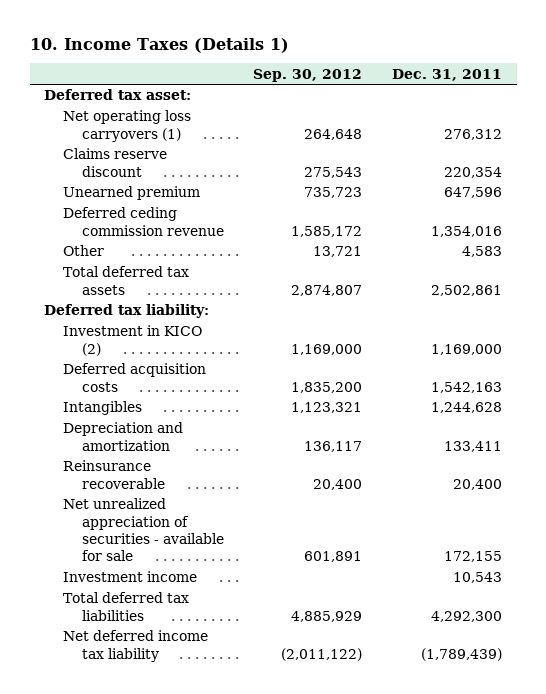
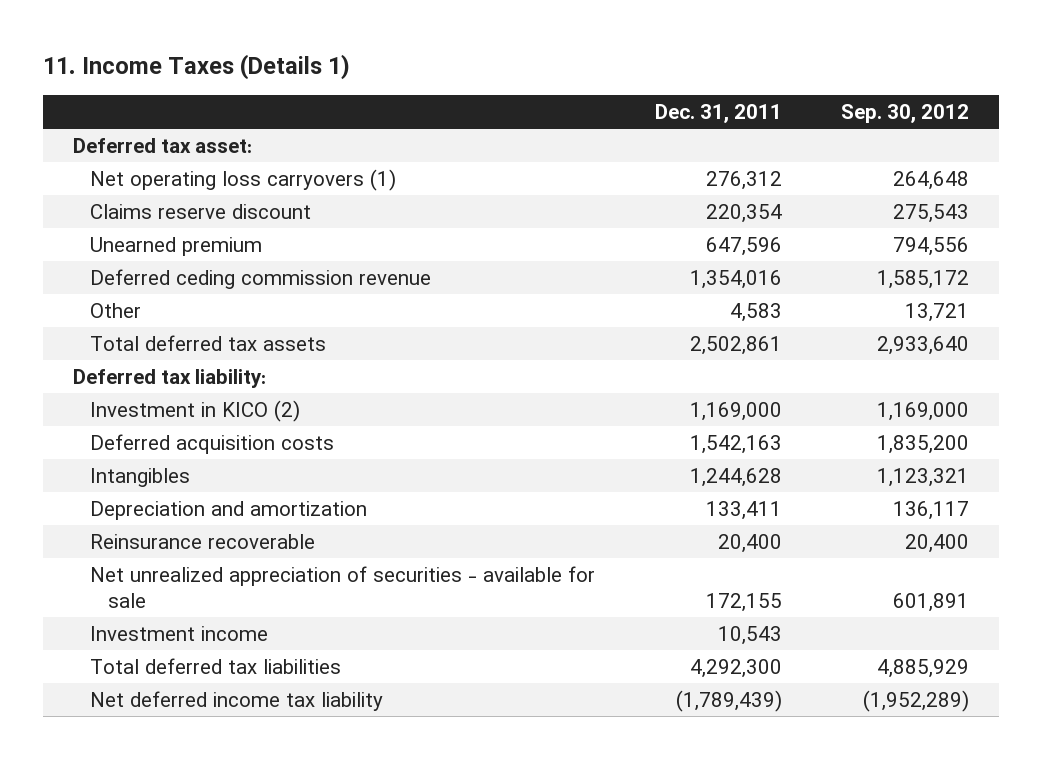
- 10. Income Taxes (Details 1)
+ 11. Income Taxes (Details 1)
- | Sep. 30, 2012 | Dec. 31, 2011
+ | Dec. 31, 2011 | Sep. 30, 2012
- Unearned premium | 735,723 | 647,596
+ Unearned premium | 647,596 | 794,556
- Total deferred tax assets | 2,874,807 | 2,502,861
+ Total deferred tax assets | 2,502,861 | 2,933,640
- Net deferred income tax liability | (2,011,122) | (1,789,439)
+ Net deferred income tax liability | (1,789,439) | (1,952,289)

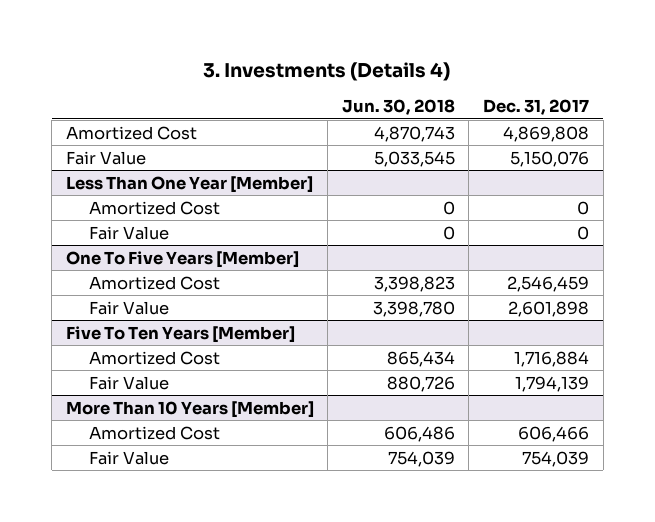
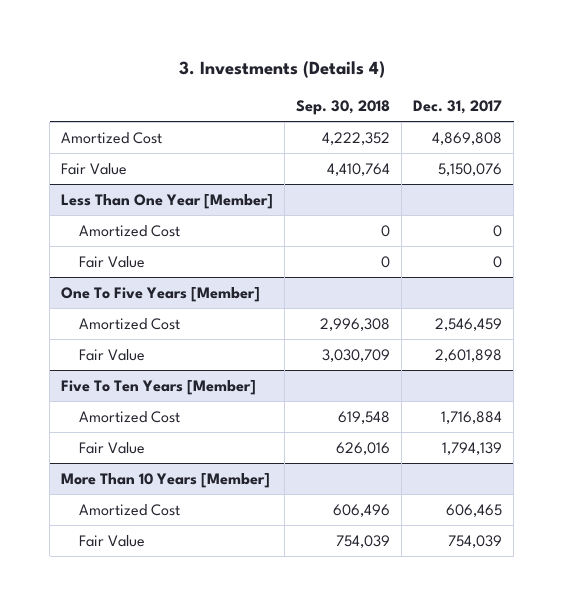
- | Jun. 30, 2018 | Dec. 31, 2017
+ | Sep. 30, 2018 | Dec. 31, 2017
@ More Than 10 Years [Member]
- Amortized Cost | 606,486 | 606,466
+ Amortized Cost | 606,496 | 606,465

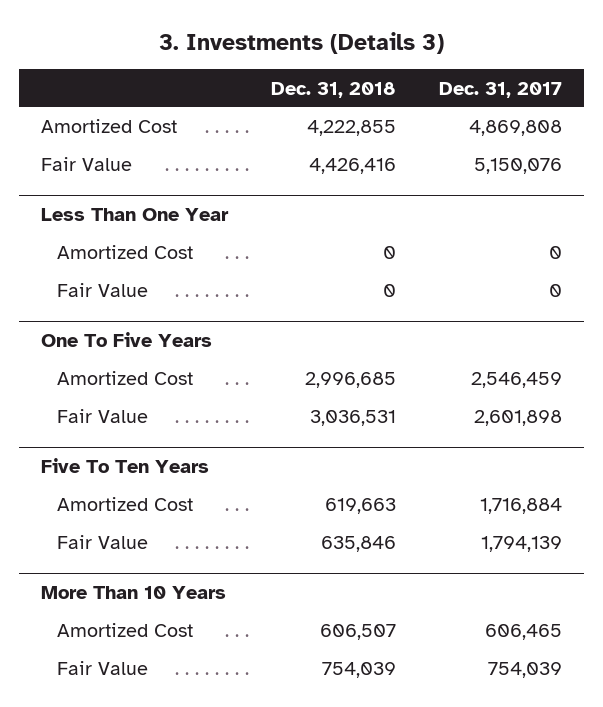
- 3. Investments (Details 4)
+ 3. Investments (Details 3)
- | Sep. 30, 2018 | Dec. 31, 2017
+ | Dec. 31, 2018 | Dec. 31, 2017
- Less Than One Year [Member]
+ Less Than One Year
- One To Five Years [Member]
+ One To Five Years
- Five To Ten Years [Member]
+ Five To Ten Years
- More Than 10 Years [Member]
+ More Than 10 Years

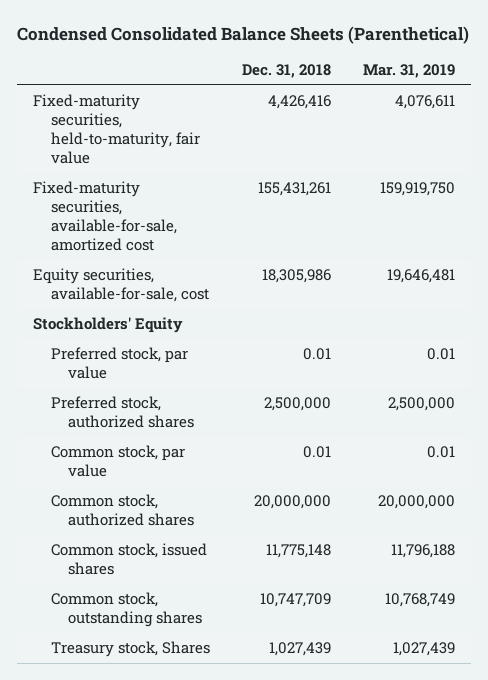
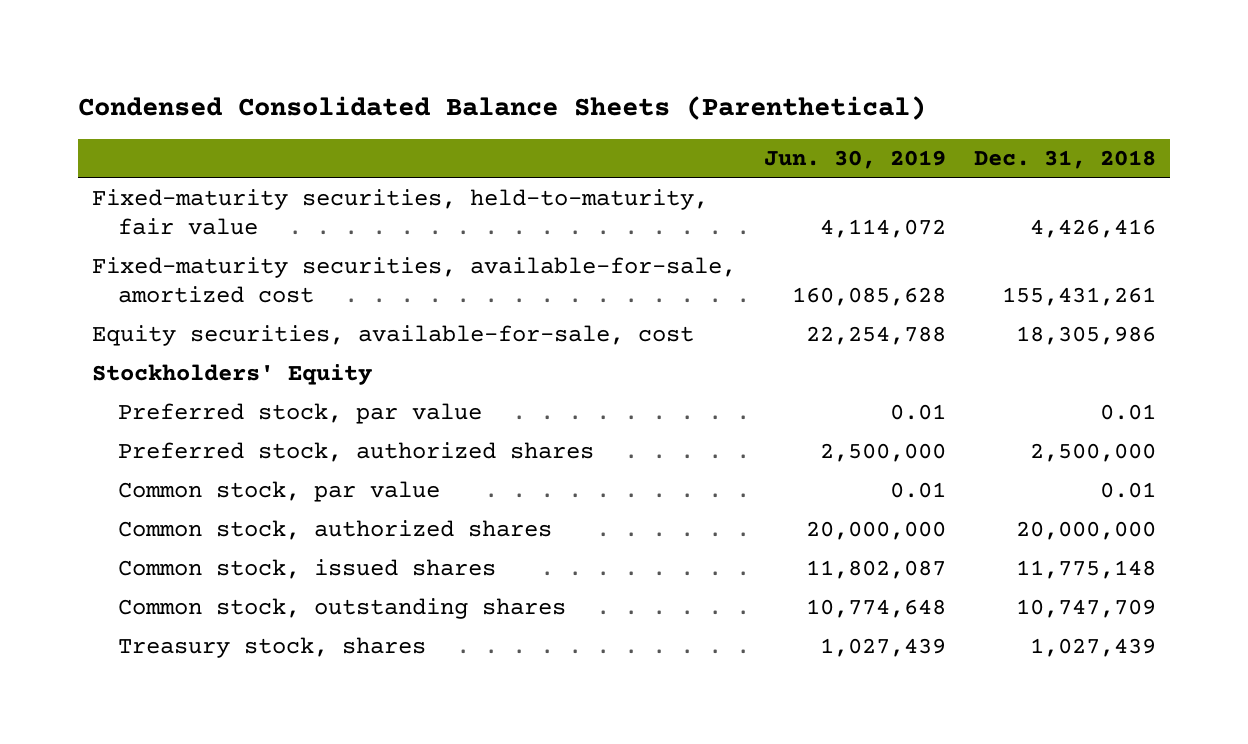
- | Dec. 31, 2018 | Mar. 31, 2019
+ | Jun. 30, 2019 | Dec. 31, 2018
- Treasury stock, Shares | 1,027,439 | 1,027,439
+ Treasury stock, shares | 1,027,439 | 1,027,439

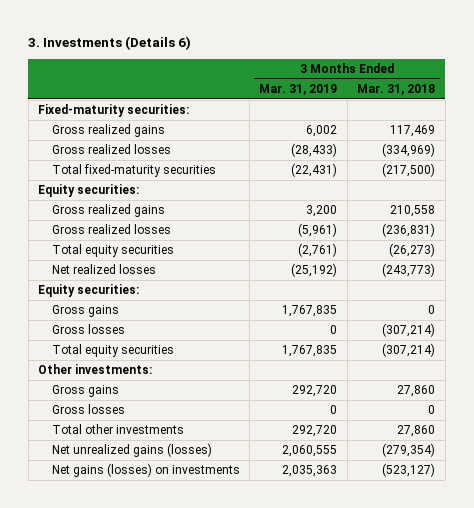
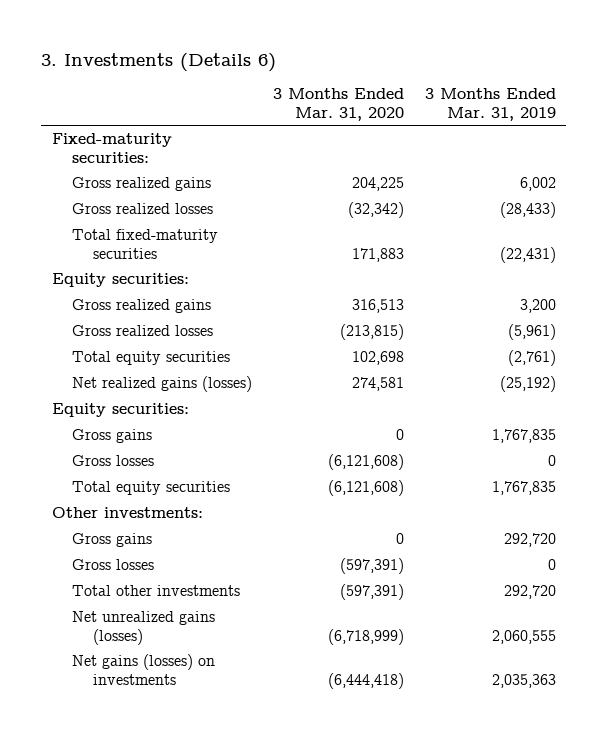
- | 3 Months Ended Mar. 31, 2019 | 3 Months Ended Mar. 31, 2018
+ | 3 Months Ended Mar. 31, 2020 | 3 Months Ended Mar. 31, 2019
- Net realized losses | (25,192) | (243,773)
+ Net realized gains (losses) | 274,581 | (25,192)

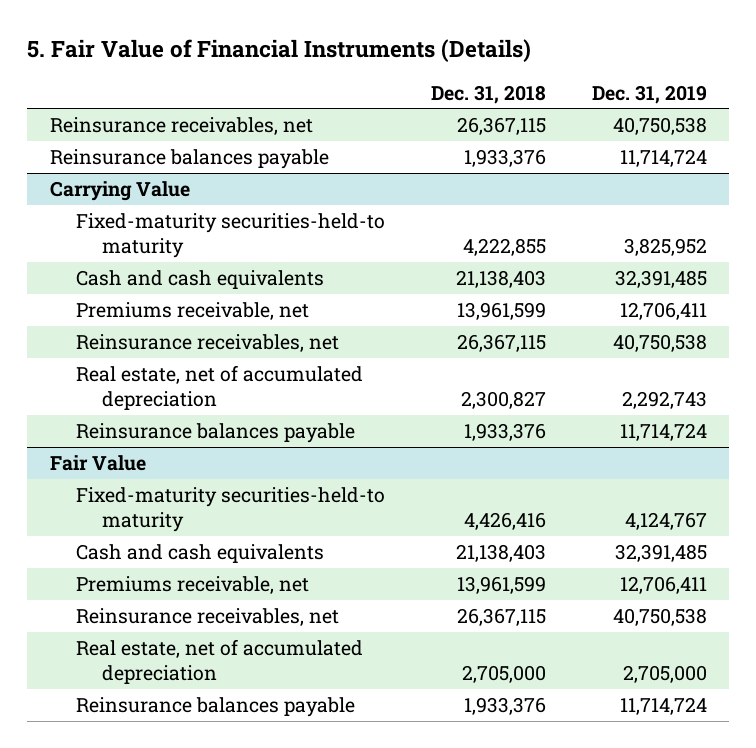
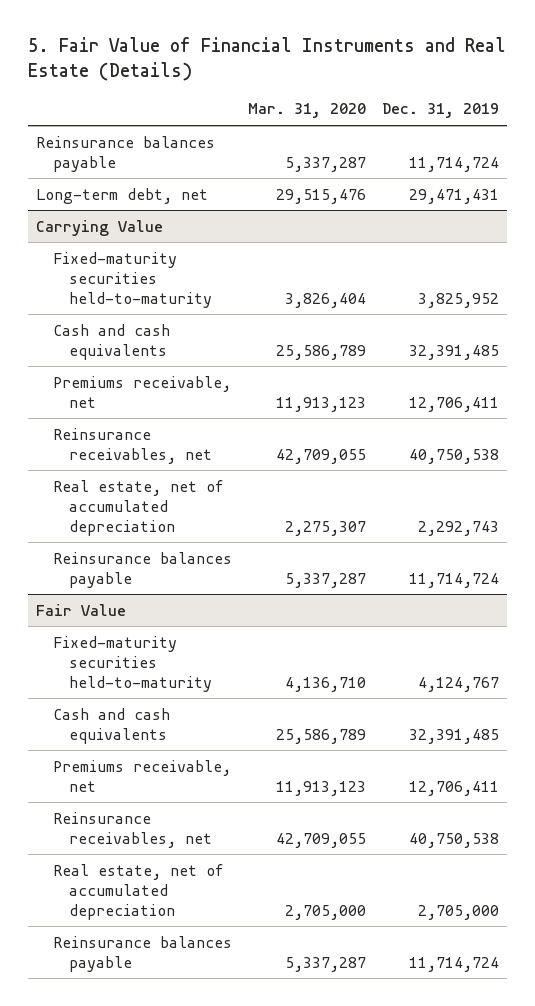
- 5. Fair Value of Financial Instruments (Details)
+ 5. Fair Value of Financial Instruments and Real Estate (Details)
- | Dec. 31, 2018 | Dec. 31, 2019
+ | Mar. 31, 2020 | Dec. 31, 2019
- Reinsurance receivables, net | 26,367,115 | 40,750,538
+ Long-term debt, net | 29,515,476 | 29,471,431
@ Carrying Value
- Fixed-maturity securities-held-to maturity | 4,222,855 | 3,825,952
+ Fixed-maturity securities held-to-maturity | 3,826,404 | 3,825,952
@ Fair Value
- Fixed-maturity securities-held-to maturity | 4,426,416 | 4,124,767
+ Fixed-maturity securities held-to-maturity | 4,136,710 | 4,124,767

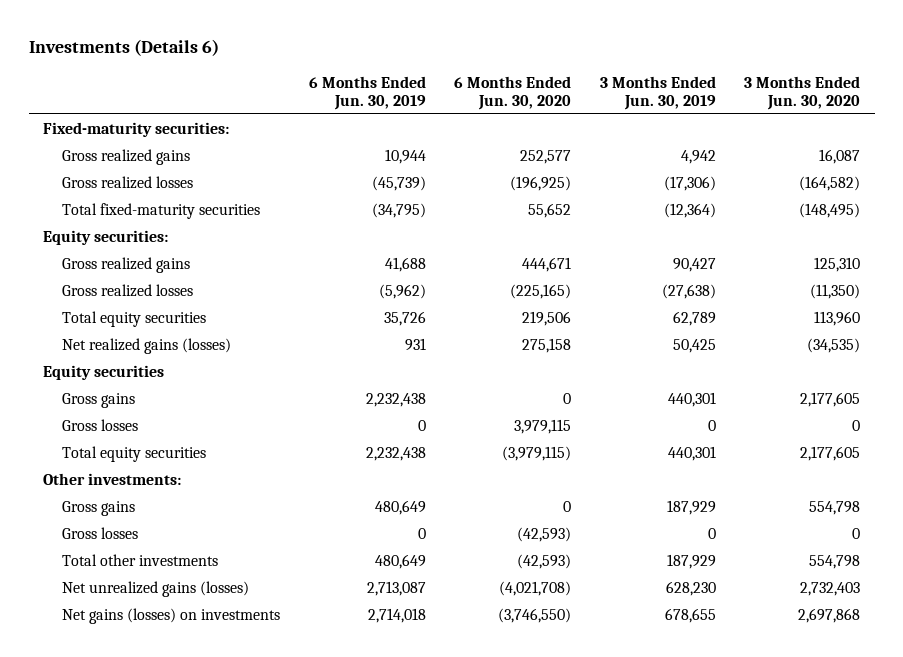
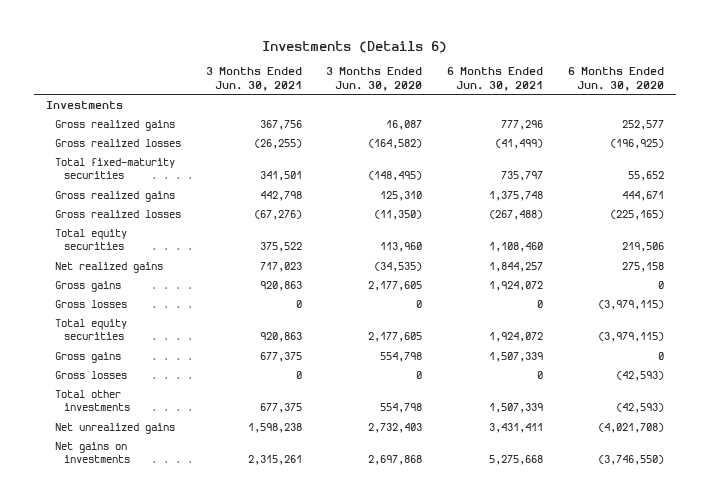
- | 6 Months Ended Jun. 30, 2019 | 6 Months Ended Jun. 30, 2020 | 3 Months Ended Jun. 30, 2019 | 3 Months Ended Jun. 30, 2020
+ | 3 Months Ended Jun. 30, 2021 | 3 Months Ended Jun. 30, 2020 | 6 Months Ended Jun. 30, 2021 | 6 Months Ended Jun. 30, 2020
- Fixed-maturity securities:
+ Investments
- Equity securities:
- Net realized gains (losses) | 931 | 275,158 | 50,425 | (34,535)
- Equity securities
+ Net realized gains | 717,023 | (34,535) | 1,844,257 | 275,158
- Gross losses | 0 | 3,979,115 | 0 | 0
+ Gross losses | 0 | 0 | 0 | (3,979,115)
- Other investments:
- Net unrealized gains (losses) | 2,713,087 | (4,021,708) | 628,230 | 2,732,403
- Net gains (losses) on investments | 2,714,018 | (3,746,550) | 678,655 | 2,697,868
+ Net unrealized gains | 1,598,238 | 2,732,403 | 3,431,411 | (4,021,708)
+ Net gains on investments | 2,315,261 | 2,697,868 | 5,275,668 | (3,746,550)

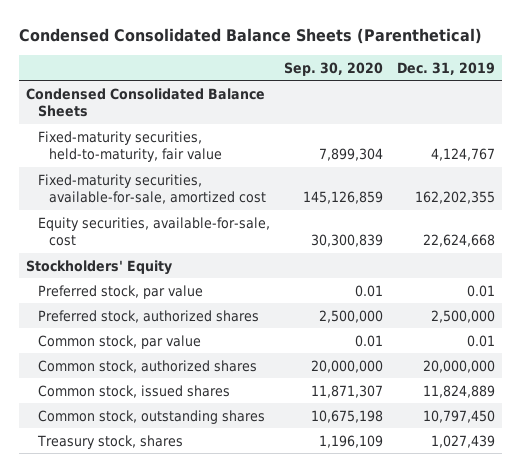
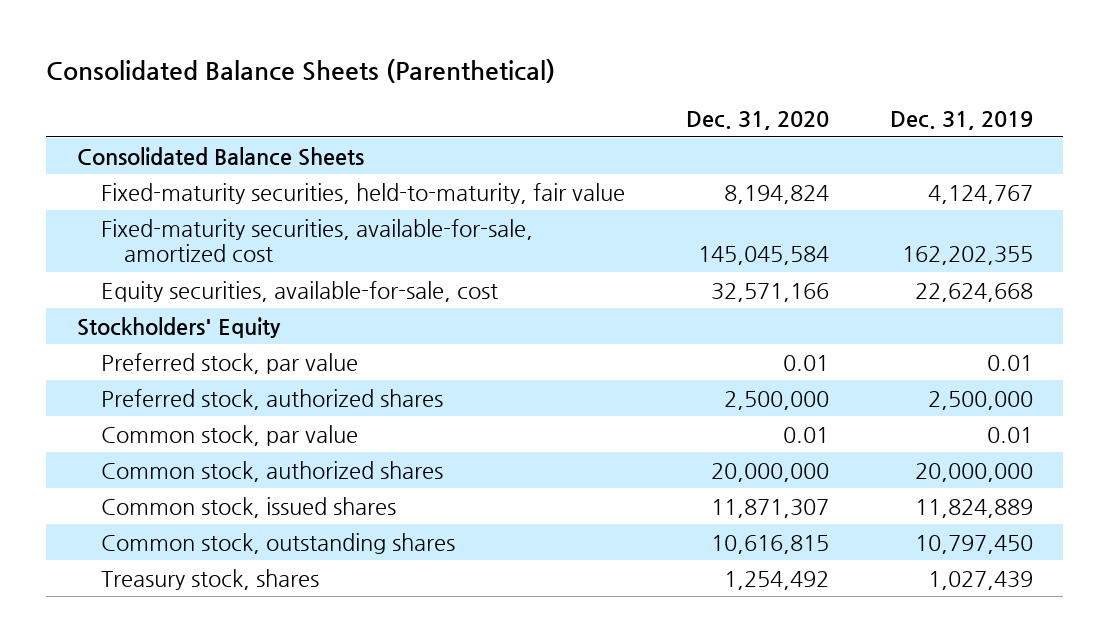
- Condensed Consolidated Balance Sheets (Parenthetical)
+ Consolidated Balance Sheets (Parenthetical)
- | Sep. 30, 2020 | Dec. 31, 2019
+ | Dec. 31, 2020 | Dec. 31, 2019
- Condensed Consolidated Balance Sheets
+ Consolidated Balance Sheets

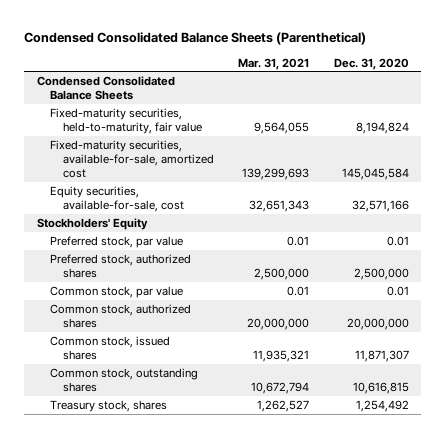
- Consolidated Balance Sheets (Parenthetical)
+ Condensed Consolidated Balance Sheets (Parenthetical)
- | Dec. 31, 2020 | Dec. 31, 2019
+ | Mar. 31, 2021 | Dec. 31, 2020
- Consolidated Balance Sheets
+ Condensed Consolidated Balance Sheets

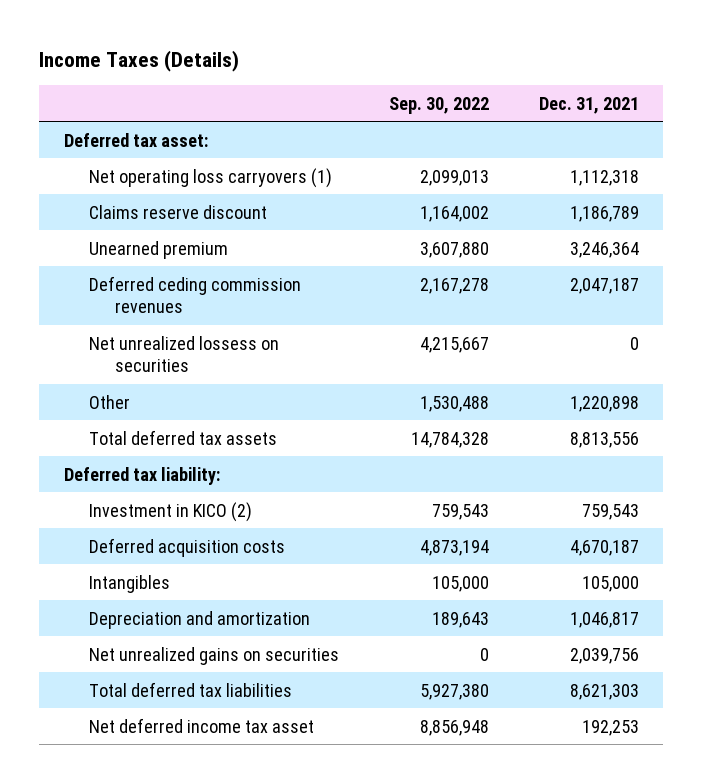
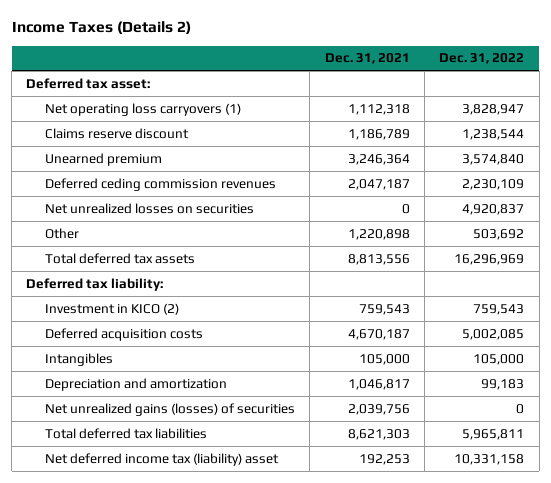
- Income Taxes (Details)
+ Income Taxes (Details 2)
- | Sep. 30, 2022 | Dec. 31, 2021
+ | Dec. 31, 2021 | Dec. 31, 2022
- Net unrealized lossess on securities | 4,215,667 | 0
+ Net unrealized losses on securities | 0 | 4,920,837
- Net unrealized gains on securities | 0 | 2,039,756
+ Net unrealized gains (losses) of securities | 2,039,756 | 0
- Net deferred income tax asset | 8,856,948 | 192,253
+ Net deferred income tax (liability) asset | 192,253 | 10,331,158

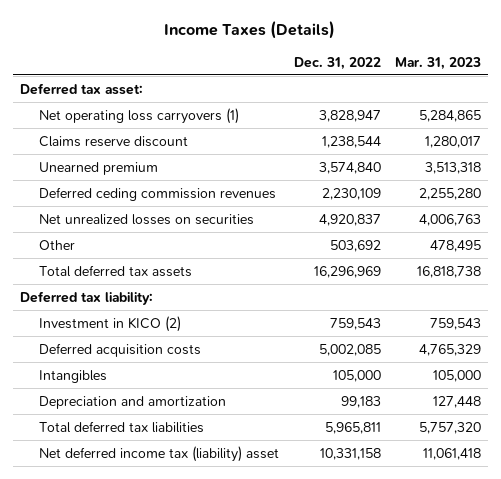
- Income Taxes (Details 2)
+ Income Taxes (Details)
- | Dec. 31, 2021 | Dec. 31, 2022
+ | Dec. 31, 2022 | Mar. 31, 2023
- Net unrealized gains (losses) of securities | 2,039,756 | 0

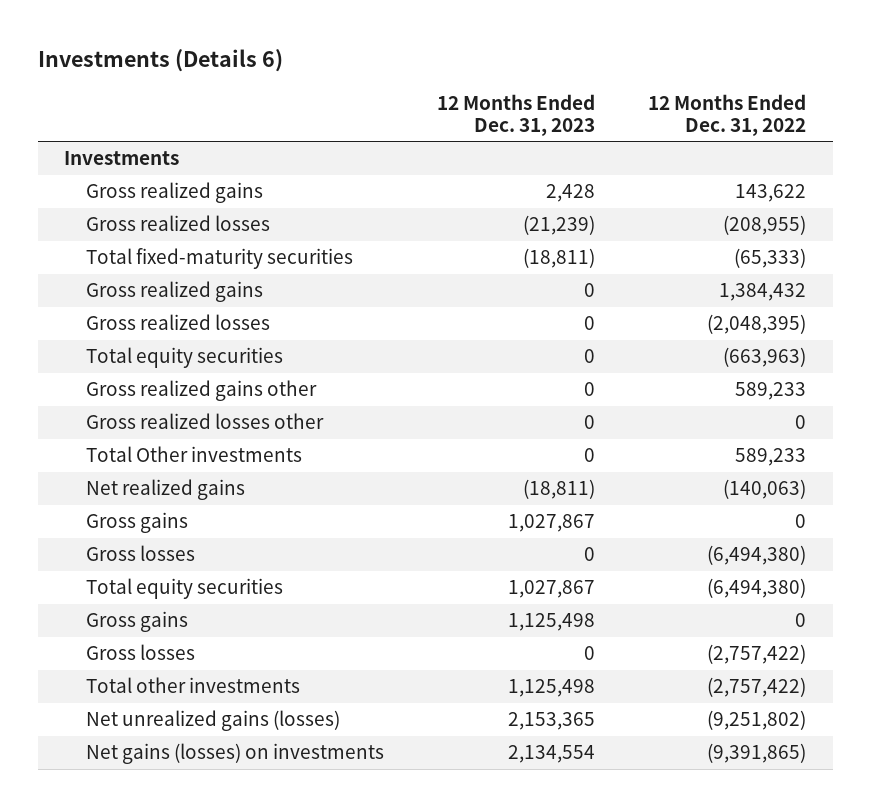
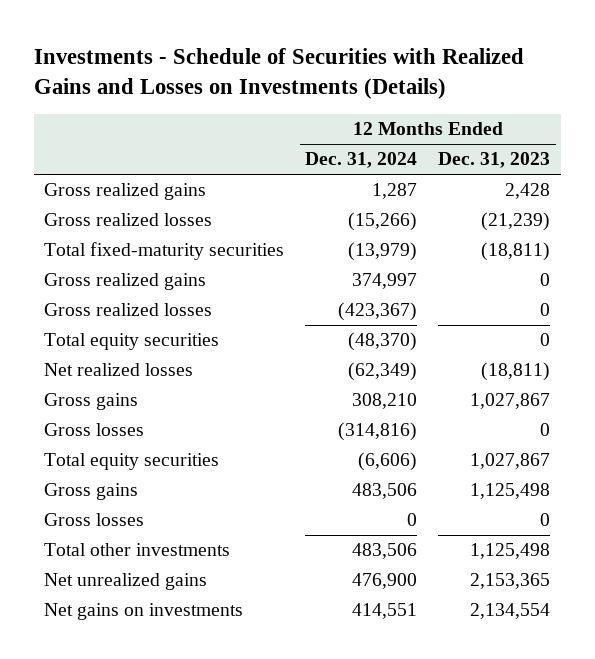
- Investments (Details 6)
+ Investments - Schedule of Securities with Realized Gains and Losses on Investments (Details)
- | 12 Months Ended Dec. 31, 2023 | 12 Months Ended Dec. 31, 2022
+ | 12 Months Ended Dec. 31, 2024 | 12 Months Ended Dec. 31, 2023
- Investments
- Gross realized gains other | 0 | 589,233
- Gross realized losses other | 0 | 0
- Total Other investments | 0 | 589,233
- Net realized gains | (18,811) | (140,063)
+ Net realized losses | (62,349) | (18,811)
- Net unrealized gains (losses) | 2,153,365 | (9,251,802)
- Net gains (losses) on investments | 2,134,554 | (9,391,865)
+ Net unrealized gains | 476,900 | 2,153,365
+ Net gains on investments | 414,551 | 2,134,554

